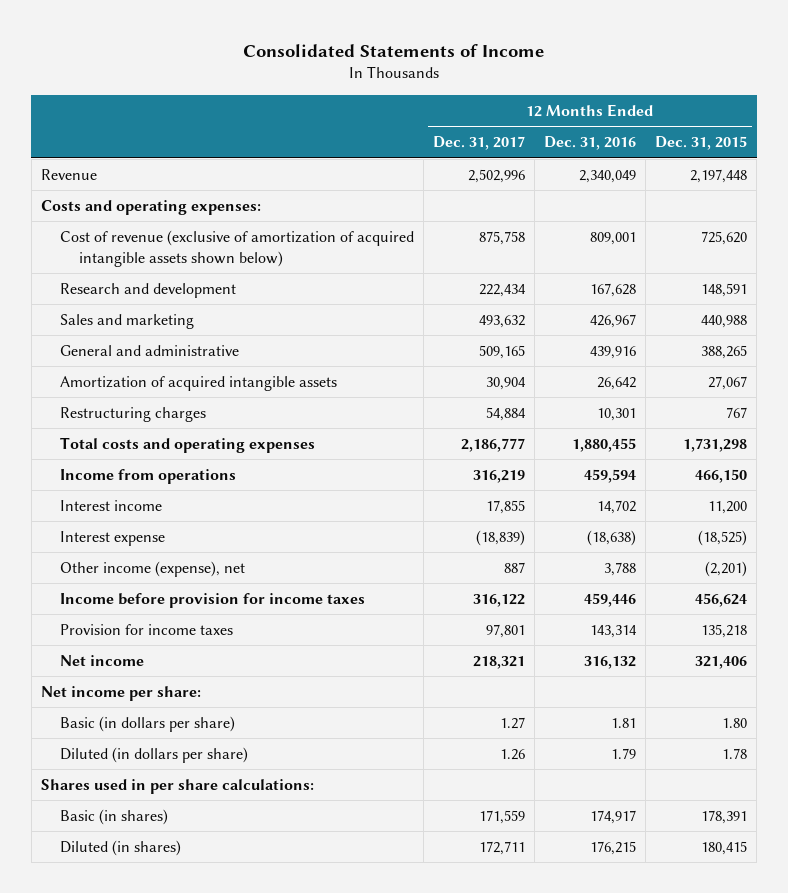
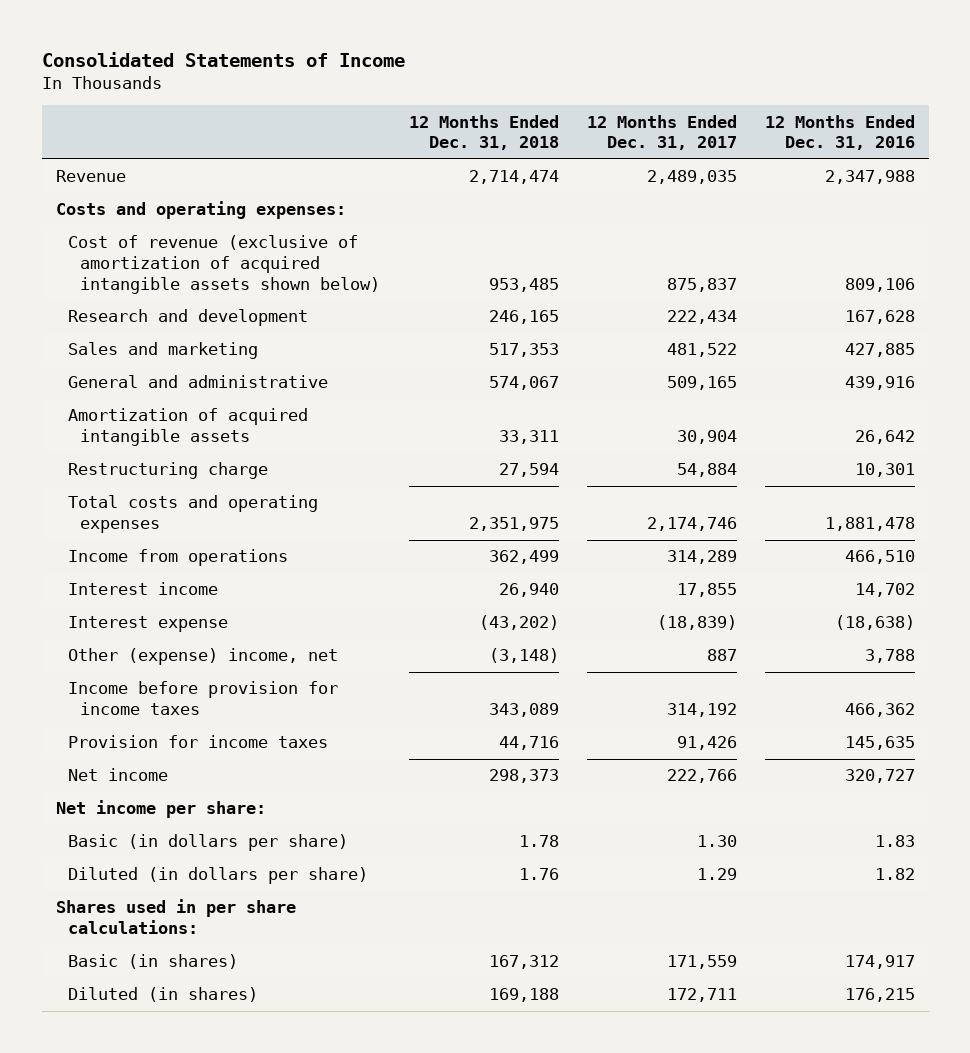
- | 12 Months Ended Dec. 31, 2017 | 12 Months Ended Dec. 31, 2016 | 12 Months Ended Dec. 31, 2015
+ | 12 Months Ended Dec. 31, 2018 | 12 Months Ended Dec. 31, 2017 | 12 Months Ended Dec. 31, 2016
- Revenue | 2,502,996 | 2,340,049 | 2,197,448
+ Revenue | 2,714,474 | 2,489,035 | 2,347,988
- Cost of revenue (exclusive of amortization of acquired intangible assets shown below) | 875,758 | 809,001 | 725,620
+ Cost of revenue (exclusive of amortization of acquired intangible assets shown below) | 953,485 | 875,837 | 809,106
- Sales and marketing | 493,632 | 426,967 | 440,988
+ Sales and marketing | 517,353 | 481,522 | 427,885
- Restructuring charges | 54,884 | 10,301 | 767
- Total costs and operating expenses | 2,186,777 | 1,880,455 | 1,731,298
- Income from operations | 316,219 | 459,594 | 466,150
+ Restructuring charge | 27,594 | 54,884 | 10,301
+ Total costs and operating expenses | 2,351,975 | 2,174,746 | 1,881,478
+ Income from operations | 362,499 | 314,289 | 466,510
- Other income (expense), net | 887 | 3,788 | (2,201)
- Income before provision for income taxes | 316,122 | 459,446 | 456,624
- Provision for income taxes | 97,801 | 143,314 | 135,218
- Net income | 218,321 | 316,132 | 321,406
+ Other (expense) income, net | (3,148) | 887 | 3,788
+ Income before provision for income taxes | 343,089 | 314,192 | 466,362
+ Provision for income taxes | 44,716 | 91,426 | 145,635
+ Net income | 298,373 | 222,766 | 320,727
- Basic (in dollars per share) | 1.27 | 1.81 | 1.80
- Diluted (in dollars per share) | 1.26 | 1.79 | 1.78
+ Basic (in dollars per share) | 1.78 | 1.30 | 1.83
+ Diluted (in dollars per share) | 1.76 | 1.29 | 1.82

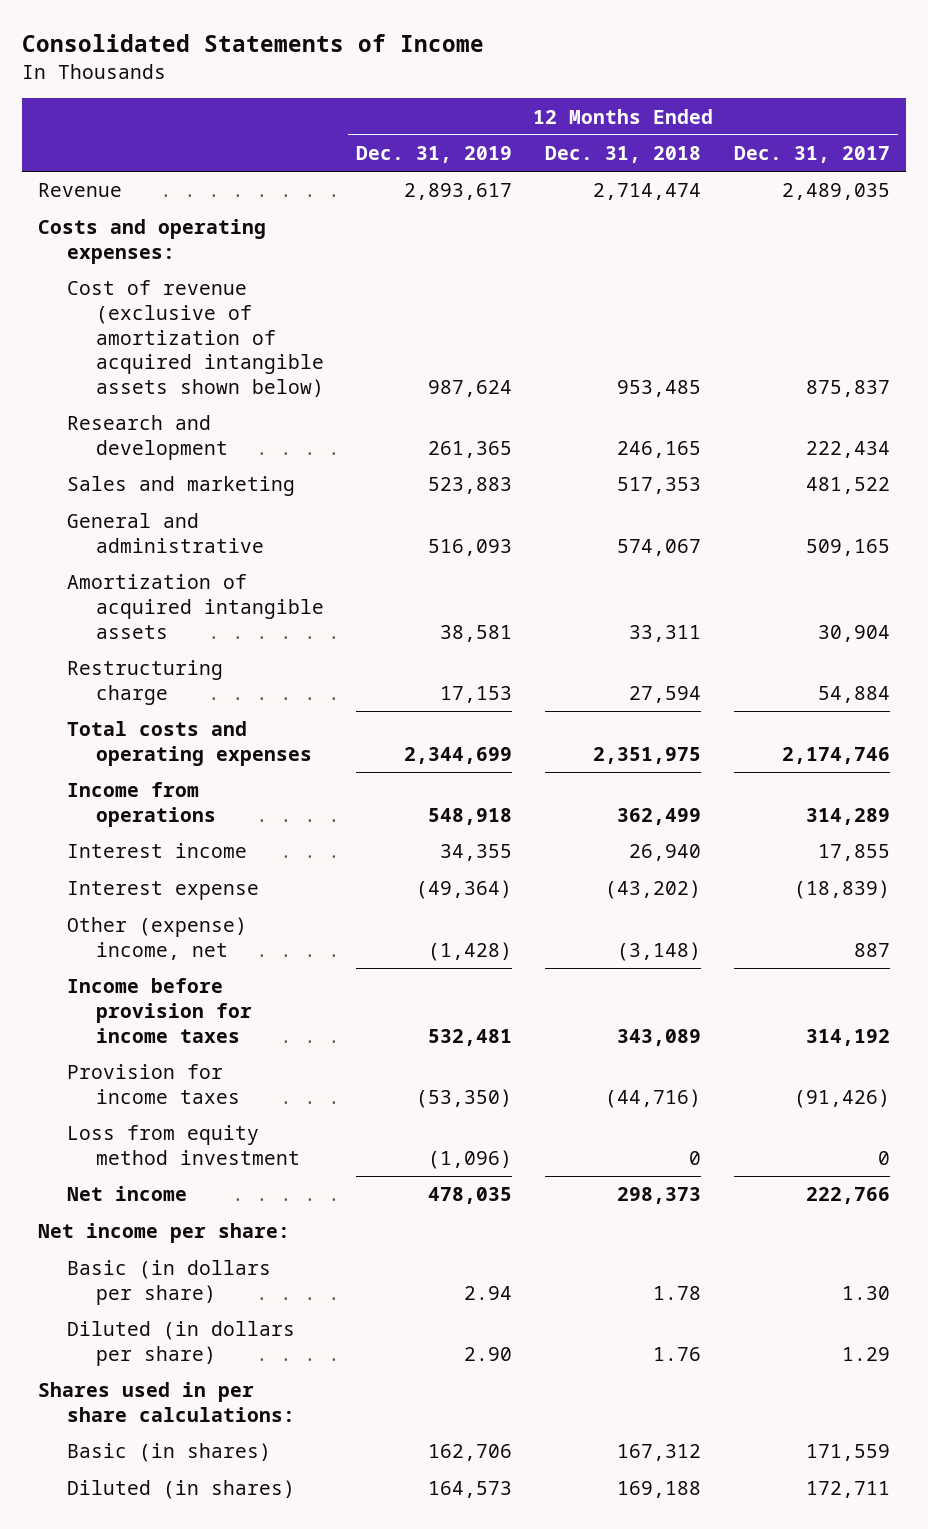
- | 12 Months Ended Dec. 31, 2018 | 12 Months Ended Dec. 31, 2017 | 12 Months Ended Dec. 31, 2016
+ | 12 Months Ended Dec. 31, 2019 | 12 Months Ended Dec. 31, 2018 | 12 Months Ended Dec. 31, 2017
- Provision for income taxes | 44,716 | 91,426 | 145,635
+ Provision for income taxes | (53,350) | (44,716) | (91,426)
+ Loss from equity method investment | (1,096) | 0 | 0

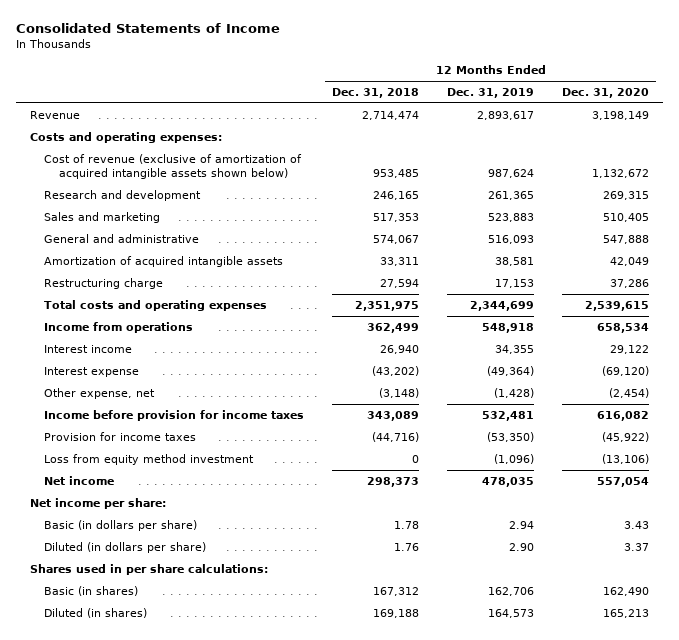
- | 12 Months Ended Dec. 31, 2019 | 12 Months Ended Dec. 31, 2018 | 12 Months Ended Dec. 31, 2017
+ | 12 Months Ended Dec. 31, 2018 | 12 Months Ended Dec. 31, 2019 | 12 Months Ended Dec. 31, 2020
- Other (expense) income, net | (1,428) | (3,148) | 887
+ Other expense, net | (3,148) | (1,428) | (2,454)

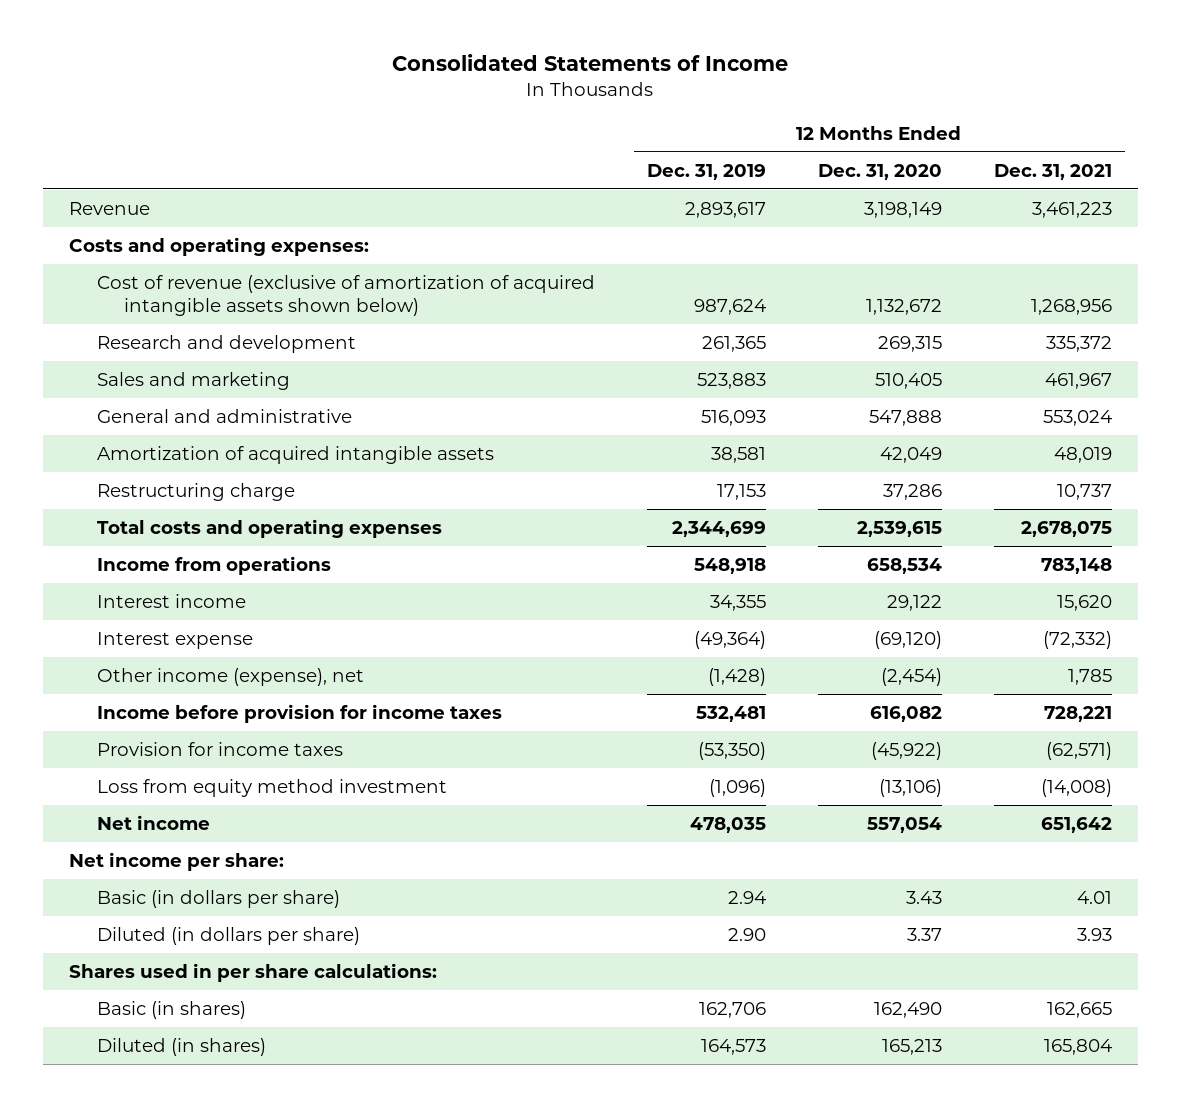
- | 12 Months Ended Dec. 31, 2018 | 12 Months Ended Dec. 31, 2019 | 12 Months Ended Dec. 31, 2020
+ | 12 Months Ended Dec. 31, 2019 | 12 Months Ended Dec. 31, 2020 | 12 Months Ended Dec. 31, 2021
- Other expense, net | (3,148) | (1,428) | (2,454)
+ Other income (expense), net | (1,428) | (2,454) | 1,785

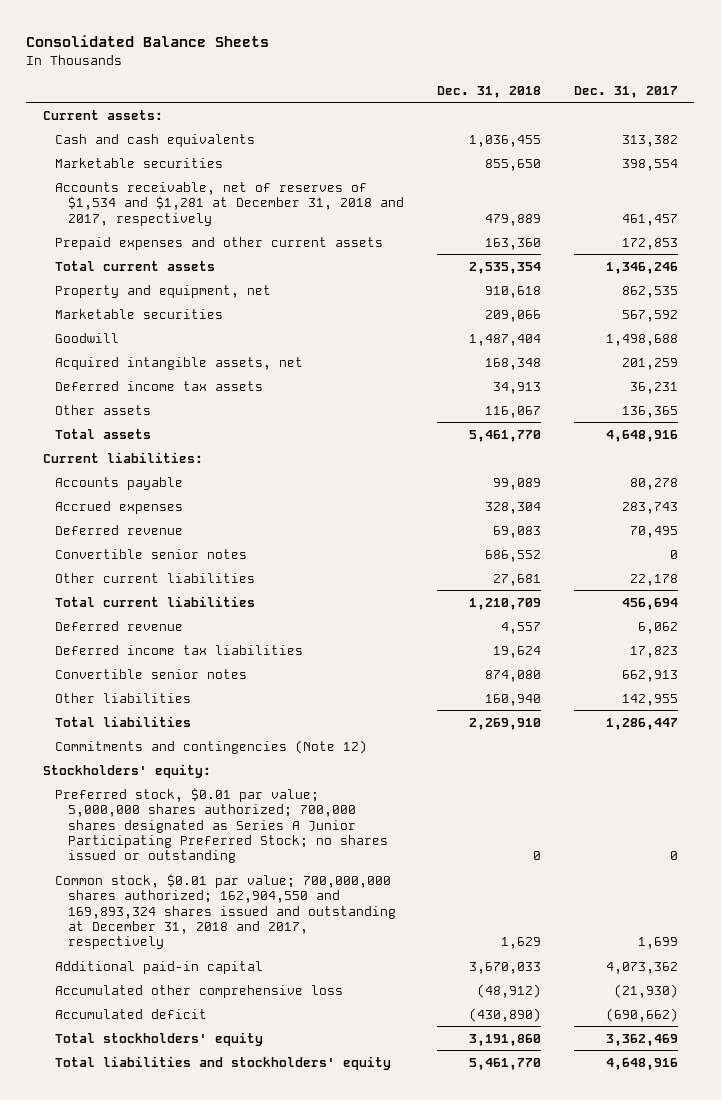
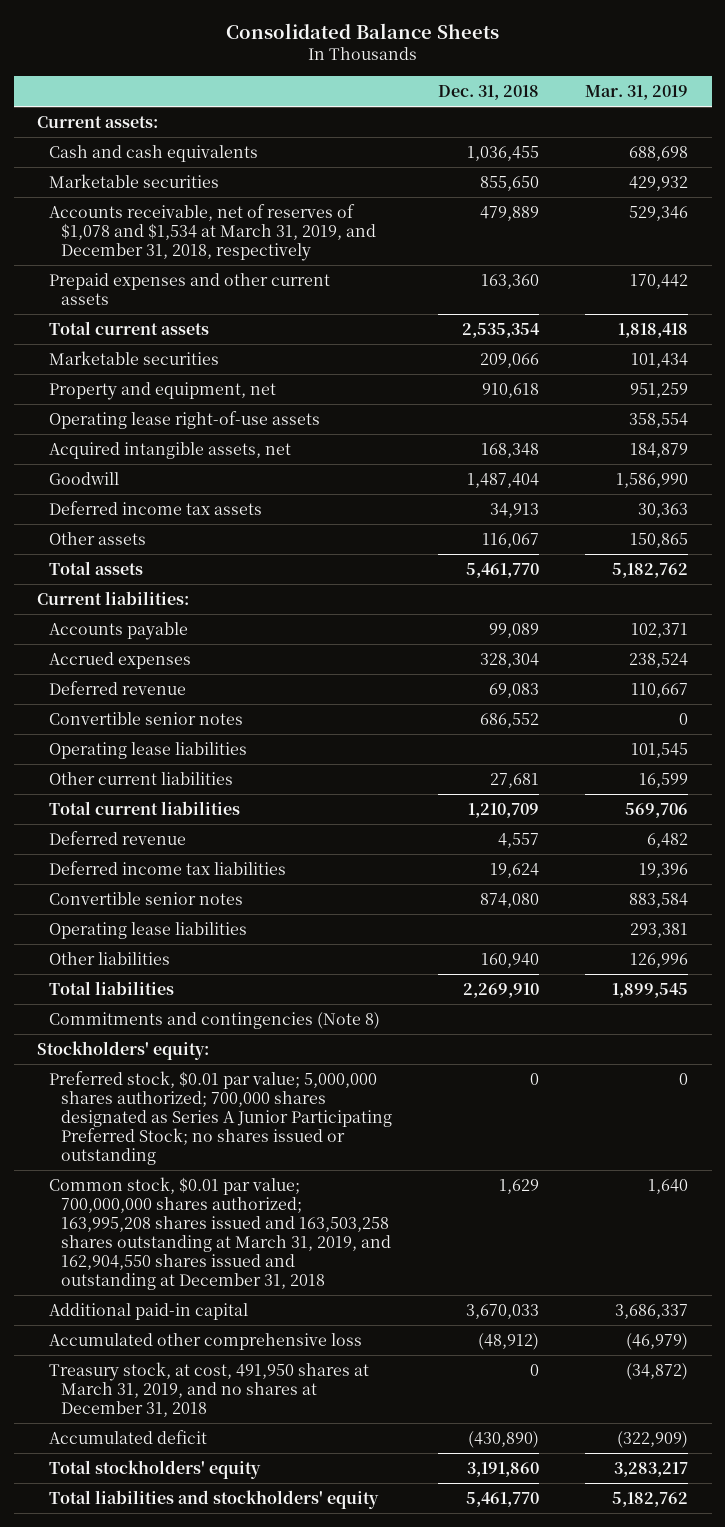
- | Dec. 31, 2018 | Dec. 31, 2017
+ | Dec. 31, 2018 | Mar. 31, 2019
- Accounts receivable, net of reserves of $1,534 and $1,281 at December 31, 2018 and 2017, respectively | 479,889 | 461,457
+ Accounts receivable, net of reserves of $1,078 and $1,534 at March 31, 2019, and December 31, 2018, respectively | 479,889 | 529,346
moved down: Property and equipment, net | 910,618 | 951,259
+ Operating lease right-of-use assets | | 358,554
moved down: Goodwill | 1,487,404 | 1,586,990
+ Operating lease liabilities | | 101,545
+ Operating lease liabilities | | 293,381
- Commitments and contingencies (Note 12)
+ Commitments and contingencies (Note 8)
- Common stock, $0.01 par value; 700,000,000 shares authorized; 162,904,550 and 169,893,324 shares issued and outstanding at December 31, 2018 and 2017, respectively | 1,629 | 1,699
+ Common stock, $0.01 par value; 700,000,000 shares authorized; 163,995,208 shares issued and 163,503,258 shares outstanding at March 31, 2019, and 162,904,550 shares issued and outstanding at December 31, 2018 | 1,629 | 1,640
+ Treasury stock, at cost, 491,950 shares at March 31, 2019, and no shares at December 31, 2018 | 0 | (34,872)

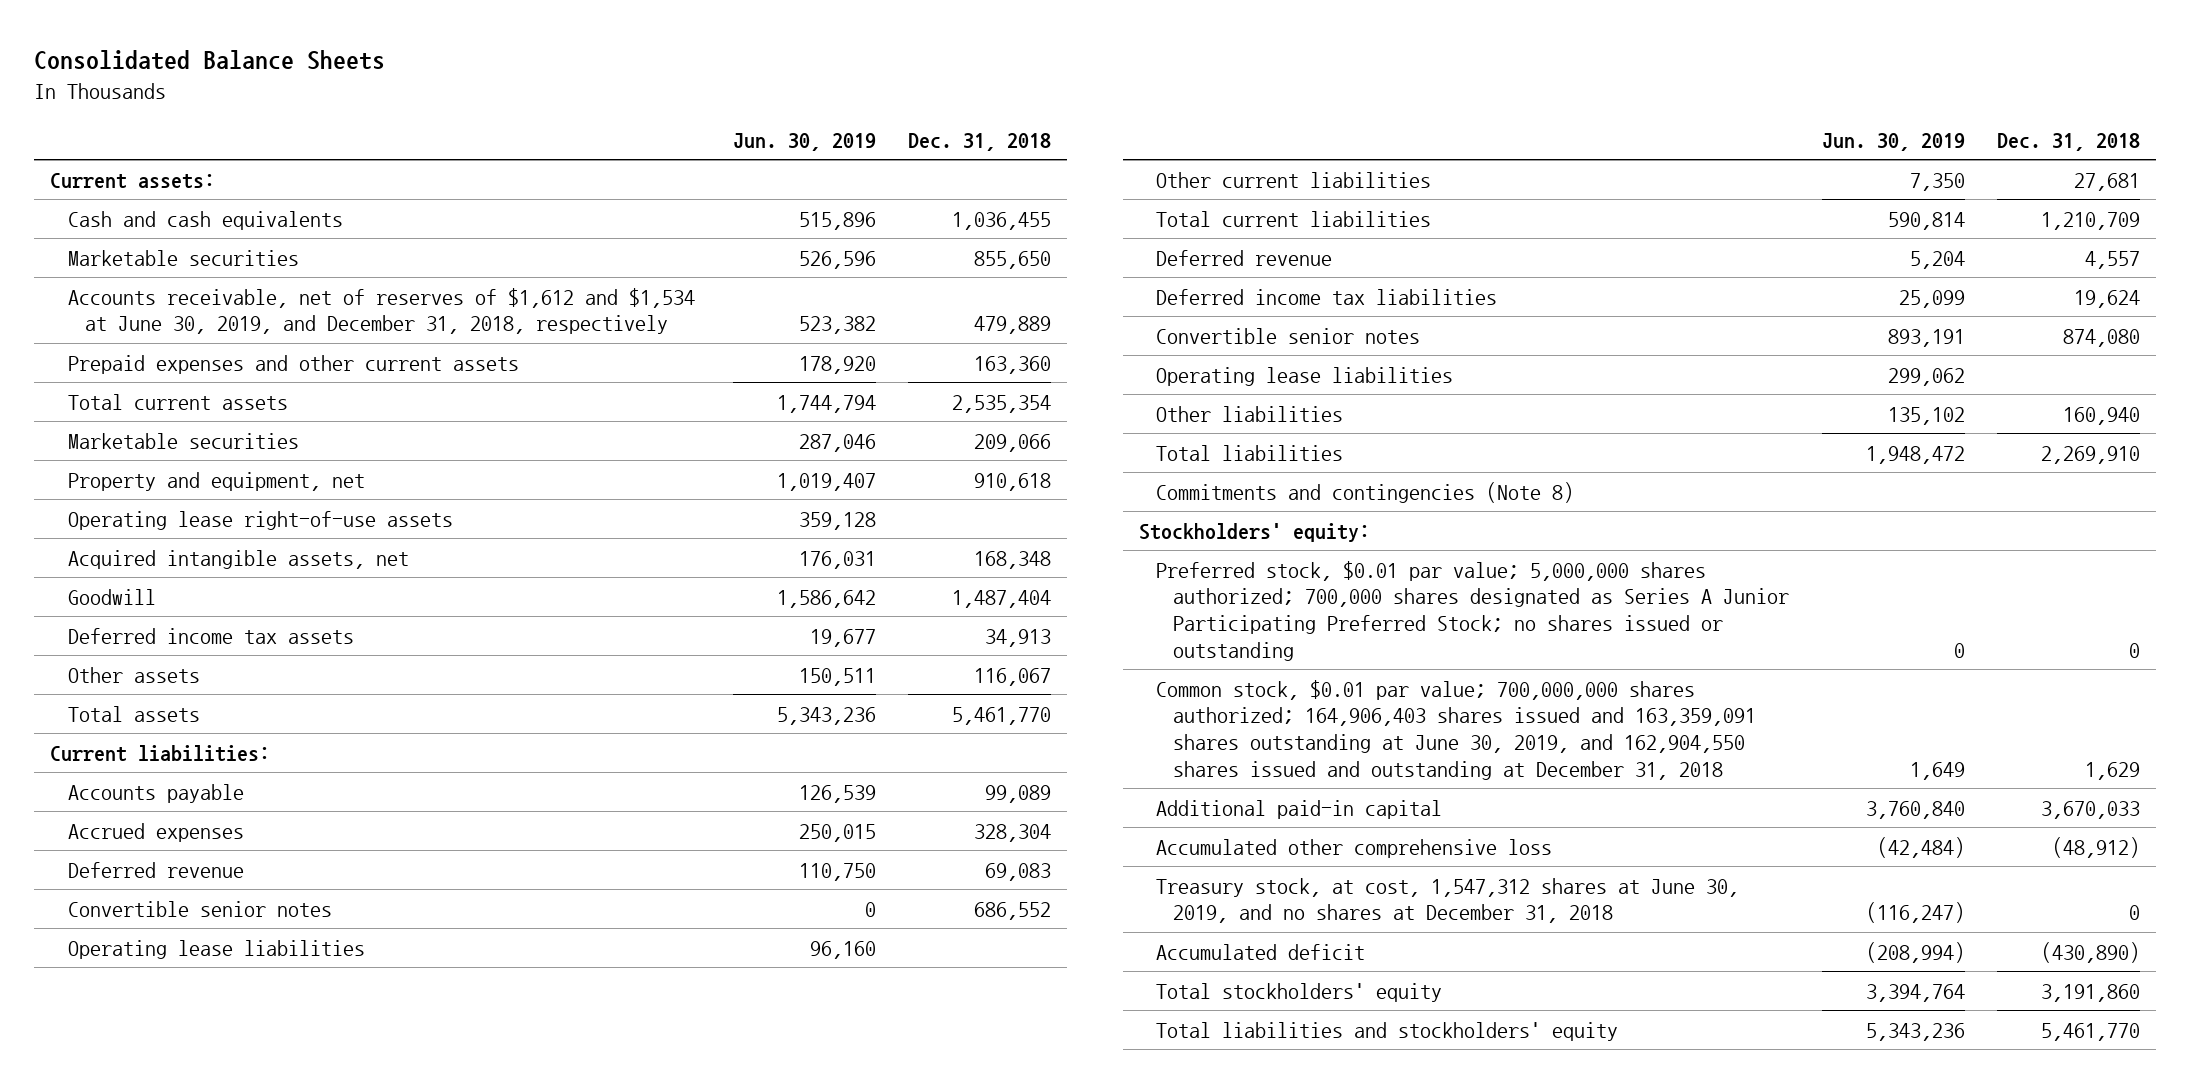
- | Dec. 31, 2018 | Mar. 31, 2019
+ | Jun. 30, 2019 | Dec. 31, 2018
- Accounts receivable, net of reserves of $1,078 and $1,534 at March 31, 2019, and December 31, 2018, respectively | 479,889 | 529,346
+ Accounts receivable, net of reserves of $1,612 and $1,534 at June 30, 2019, and December 31, 2018, respectively | 523,382 | 479,889
- Common stock, $0.01 par value; 700,000,000 shares authorized; 163,995,208 shares issued and 163,503,258 shares outstanding at March 31, 2019, and 162,904,550 shares issued and outstanding at December 31, 2018 | 1,629 | 1,640
+ Common stock, $0.01 par value; 700,000,000 shares authorized; 164,906,403 shares issued and 163,359,091 shares outstanding at June 30, 2019, and 162,904,550 shares issued and outstanding at December 31, 2018 | 1,649 | 1,629
- Treasury stock, at cost, 491,950 shares at March 31, 2019, and no shares at December 31, 2018 | 0 | (34,872)
+ Treasury stock, at cost, 1,547,312 shares at June 30, 2019, and no shares at December 31, 2018 | (116,247) | 0

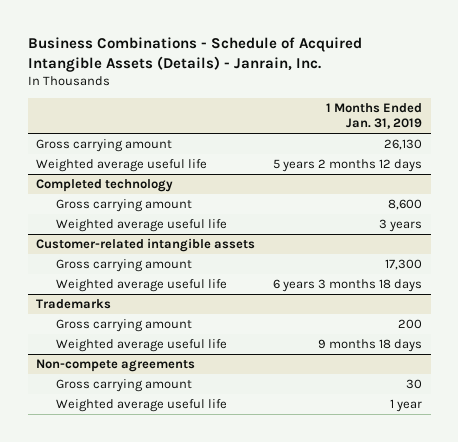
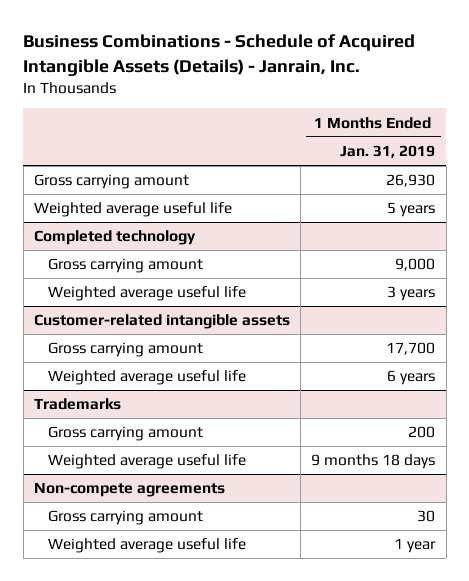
- Gross carrying amount | 26,130
- Weighted average useful life | 5 years 2 months 12 days
+ Gross carrying amount | 26,930
+ Weighted average useful life | 5 years
@ Completed technology
- Gross carrying amount | 8,600
+ Gross carrying amount | 9,000
@ Customer-related intangible assets
- Gross carrying amount | 17,300
- Weighted average useful life | 6 years 3 months 18 days
+ Gross carrying amount | 17,700
+ Weighted average useful life | 6 years

